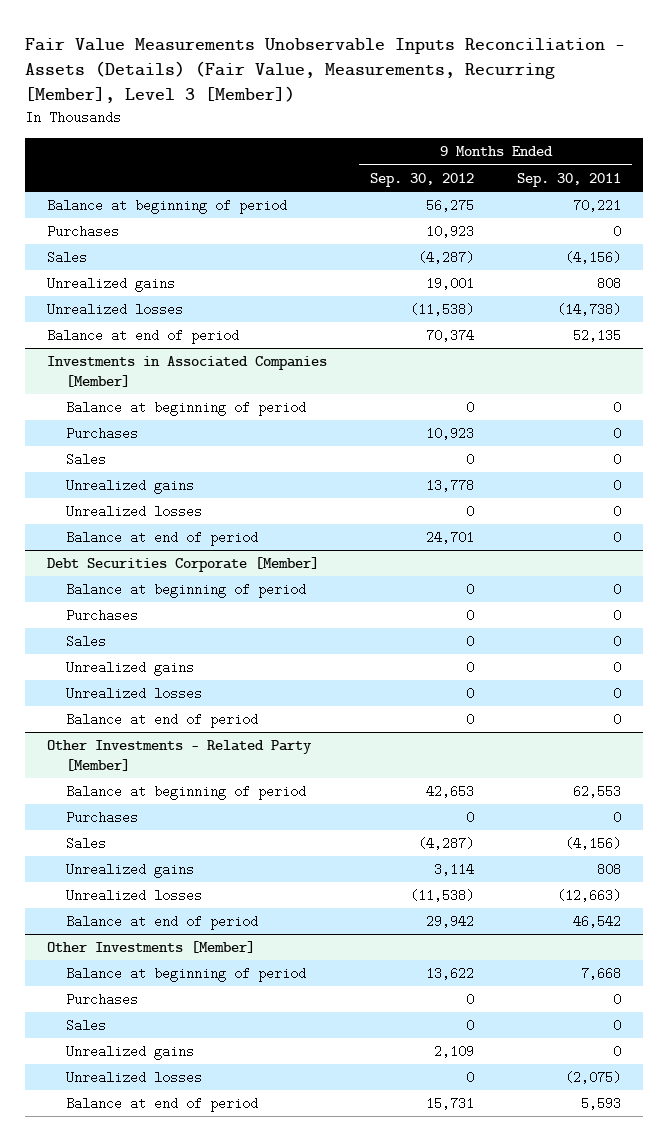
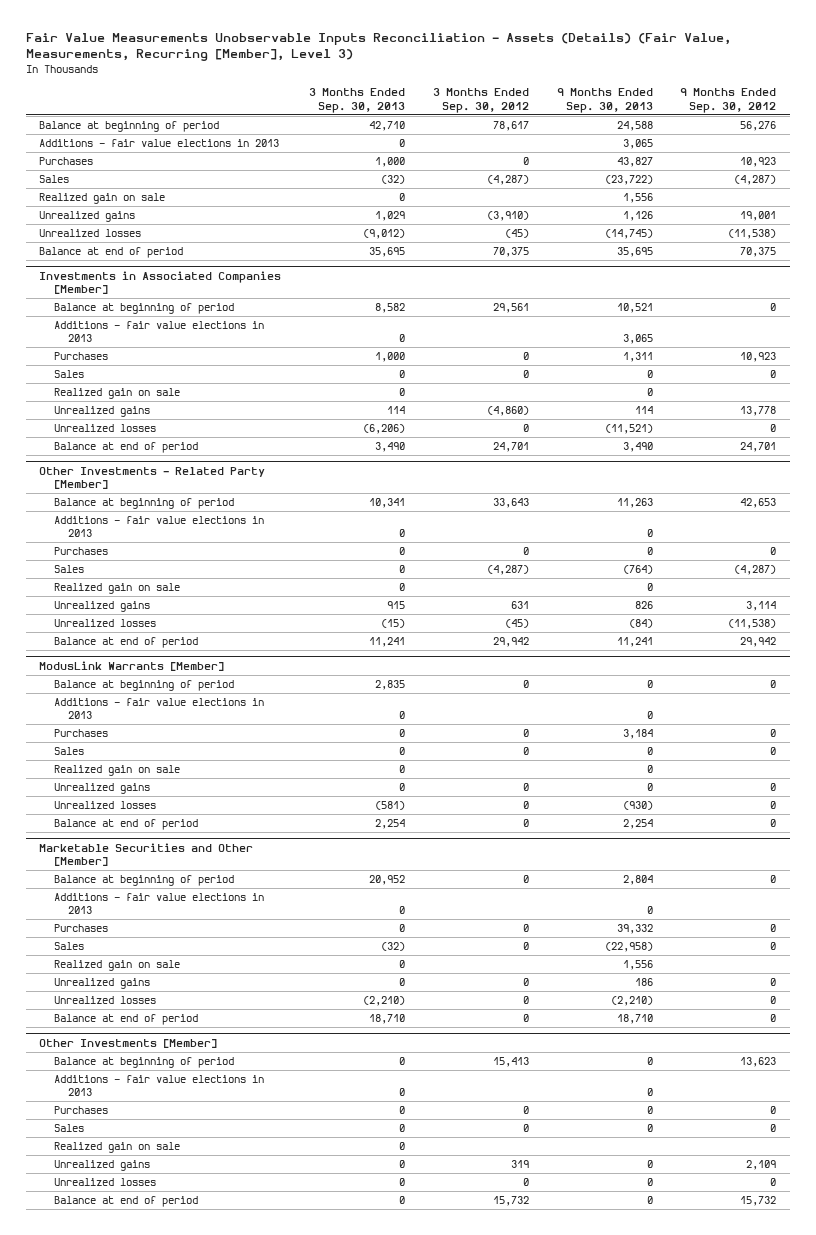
- Fair Value Measurements Unobservable Inputs Reconciliation - Assets (Details) (Fair Value, Measurements, Recurring [Member], Level 3 [Member])
+ Fair Value Measurements Unobservable Inputs Reconciliation - Assets (Details) (Fair Value, Measurements, Recurring [Member], Level 3)
- | 9 Months Ended Sep. 30, 2012 | 9 Months Ended Sep. 30, 2011
+ | 3 Months Ended Sep. 30, 2013 | 3 Months Ended Sep. 30, 2012 | 9 Months Ended Sep. 30, 2013 | 9 Months Ended Sep. 30, 2012
- Balance at beginning of period | 56,275 | 70,221
+ Balance at beginning of period | 42,710 | 78,617 | 24,588 | 56,276
+ Additions - fair value elections in 2013 | 0 | | 3,065 |
+ Realized gain on sale | 0 | | 1,556 |
- Balance at end of period | 70,374 | 52,135
+ Balance at end of period | 35,695 | 70,375 | 35,695 | 70,375
@ Investments in Associated Companies [Member]
+ Additions - fair value elections in 2013 | 0 | | 3,065 |
+ Realized gain on sale | 0 | | 0 |
- Debt Securities Corporate [Member]
- Balance at beginning of period | 0 | 0
- Purchases | 0 | 0
- Sales | 0 | 0
- Unrealized gains | 0 | 0
- Unrealized losses | 0 | 0
- Balance at end of period | 0 | 0
@ Other Investments - Related Party [Member]
+ Additions - fair value elections in 2013 | 0 | | 0 |
+ Realized gain on sale | 0 | | 0 |
+ ModusLink Warrants [Member]
+ Balance at beginning of period | 2,835 | 0 | 0 | 0
+ Additions - fair value elections in 2013 | 0 | | 0 |
+ Purchases | 0 | 0 | 3,184 | 0
+ Sales | 0 | 0 | 0 | 0
+ Realized gain on sale | 0 | | 0 |
+ Unrealized gains | 0 | 0 | 0 | 0
+ Unrealized losses | (581) | 0 | (930) | 0
+ Balance at end of period | 2,254 | 0 | 2,254 | 0
+ Marketable Securities and Other [Member]
+ Balance at beginning of period | 20,952 | 0 | 2,804 | 0
+ Additions - fair value elections in 2013 | 0 | | 0 |
+ Purchases | 0 | 0 | 39,332 | 0
+ Sales | (32) | 0 | (22,958) | 0
+ Realized gain on sale | 0 | | 1,556 |
+ Unrealized gains | 0 | 0 | 186 | 0
+ Unrealized losses | (2,210) | 0 | (2,210) | 0
+ Balance at end of period | 18,710 | 0 | 18,710 | 0
@ Other Investments [Member]
- Balance at beginning of period | 13,622 | 7,668
+ Balance at beginning of period | 0 | 15,413 | 0 | 13,623
+ Additions - fair value elections in 2013 | 0 | | 0 |
+ Realized gain on sale | 0 | | |
- Balance at end of period | 15,731 | 5,593
+ Balance at end of period | 0 | 15,732 | 0 | 15,732

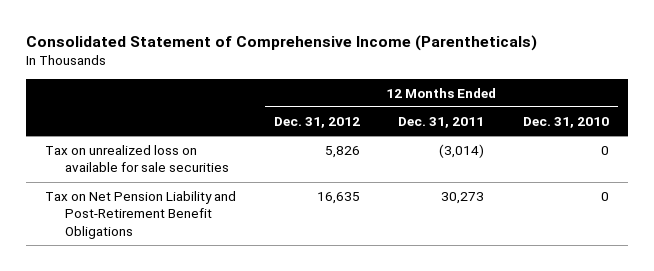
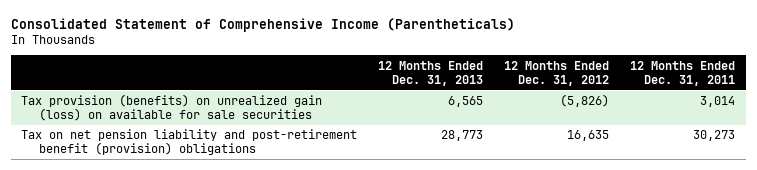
- | 12 Months Ended Dec. 31, 2012 | 12 Months Ended Dec. 31, 2011 | 12 Months Ended Dec. 31, 2010
+ | 12 Months Ended Dec. 31, 2013 | 12 Months Ended Dec. 31, 2012 | 12 Months Ended Dec. 31, 2011
- Tax on unrealized loss on available for sale securities | 5,826 | (3,014) | 0
- Tax on Net Pension Liability and Post-Retirement Benefit Obligations | 16,635 | 30,273 | 0
+ Tax provision (benefits) on unrealized gain (loss) on available for sale securities | 6,565 | (5,826) | 3,014
+ Tax on net pension liability and post-retirement benefit (provision) obligations | 28,773 | 16,635 | 30,273

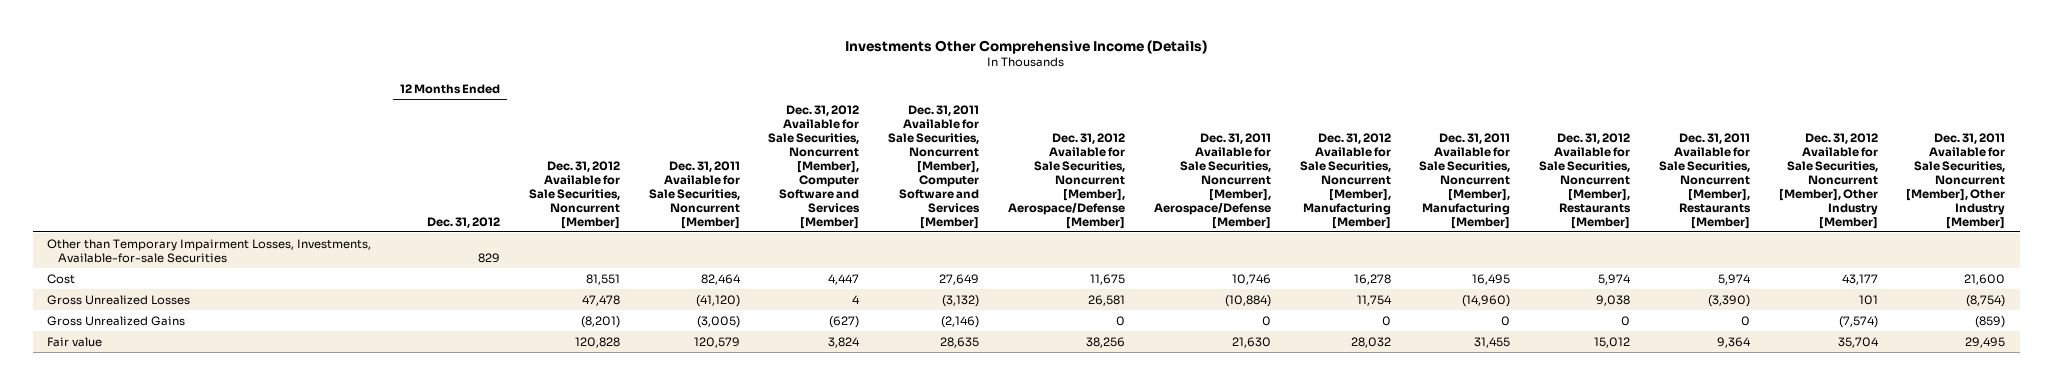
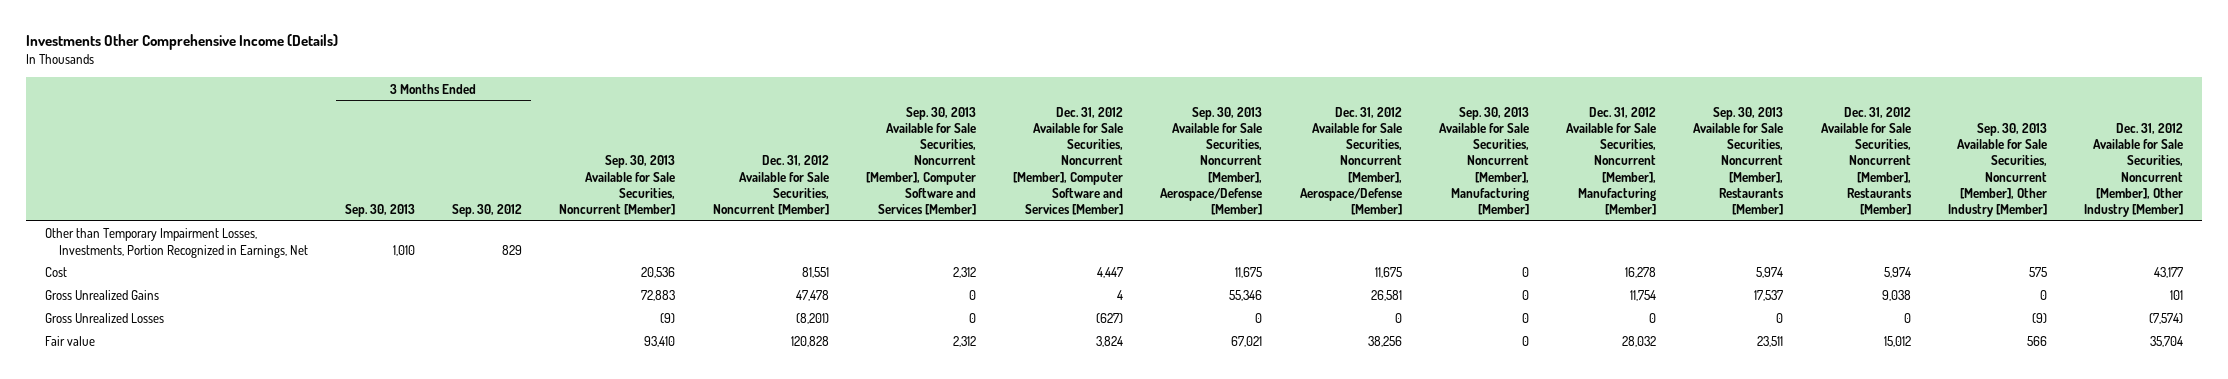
- | 12 Months Ended Dec. 31, 2012 | Dec. 31, 2012 Available for Sale Securities, Noncurrent [Member] | Dec. 31, 2011 Available for Sale Securities, Noncurrent [Member] | Dec. 31, 2012 Available for Sale Securities, Noncurrent [Member], Computer Software and Services [Member] | Dec. 31, 2011 Available for Sale Securities, Noncurrent [Member], Computer Software and Services [Member] | Dec. 31, 2012 Available for Sale Securities, Noncurrent [Member], Aerospace/Defense [Member] | Dec. 31, 2011 Available for Sale Securities, Noncurrent [Member], Aerospace/Defense [Member] | Dec. 31, 2012 Available for Sale Securities, Noncurrent [Member], Manufacturing [Member] | Dec. 31, 2011 Available for Sale Securities, Noncurrent [Member], Manufacturing [Member] | Dec. 31, 2012 Available for Sale Securities, Noncurrent [Member], Restaurants [Member] | Dec. 31, 2011 Available for Sale Securities, Noncurrent [Member], Restaurants [Member] | Dec. 31, 2012 Available for Sale Securities, Noncurrent [Member], Other Industry [Member] | Dec. 31, 2011 Available for Sale Securities, Noncurrent [Member], Other Industry [Member]
+ | 3 Months Ended Sep. 30, 2013 | 3 Months Ended Sep. 30, 2012 | Sep. 30, 2013 Available for Sale Securities, Noncurrent [Member] | Dec. 31, 2012 Available for Sale Securities, Noncurrent [Member] | Sep. 30, 2013 Available for Sale Securities, Noncurrent [Member], Computer Software and Services [Member] | Dec. 31, 2012 Available for Sale Securities, Noncurrent [Member], Computer Software and Services [Member] | Sep. 30, 2013 Available for Sale Securities, Noncurrent [Member], Aerospace/Defense [Member] | Dec. 31, 2012 Available for Sale Securities, Noncurrent [Member], Aerospace/Defense [Member] | Sep. 30, 2013 Available for Sale Securities, Noncurrent [Member], Manufacturing [Member] | Dec. 31, 2012 Available for Sale Securities, Noncurrent [Member], Manufacturing [Member] | Sep. 30, 2013 Available for Sale Securities, Noncurrent [Member], Restaurants [Member] | Dec. 31, 2012 Available for Sale Securities, Noncurrent [Member], Restaurants [Member] | Sep. 30, 2013 Available for Sale Securities, Noncurrent [Member], Other Industry [Member] | Dec. 31, 2012 Available for Sale Securities, Noncurrent [Member], Other Industry [Member]
- Other than Temporary Impairment Losses, Investments, Available-for-sale Securities | 829 | | | | | | | | | | | |
+ Other than Temporary Impairment Losses, Investments, Portion Recognized in Earnings, Net | 1,010 | 829 | | | | | | | | | | | |
- Gross Unrealized Losses | | 47,478 | (41,120) | 4 | (3,132) | 26,581 | (10,884) | 11,754 | (14,960) | 9,038 | (3,390) | 101 | (8,754)
- Gross Unrealized Gains | | (8,201) | (3,005) | (627) | (2,146) | 0 | 0 | 0 | 0 | 0 | 0 | (7,574) | (859)
+ Gross Unrealized Gains | | | 72,883 | 47,478 | 0 | 4 | 55,346 | 26,581 | 0 | 11,754 | 17,537 | 9,038 | 0 | 101
+ Gross Unrealized Losses | | | (9) | (8,201) | 0 | (627) | 0 | 0 | 0 | 0 | 0 | 0 | (9) | (7,574)

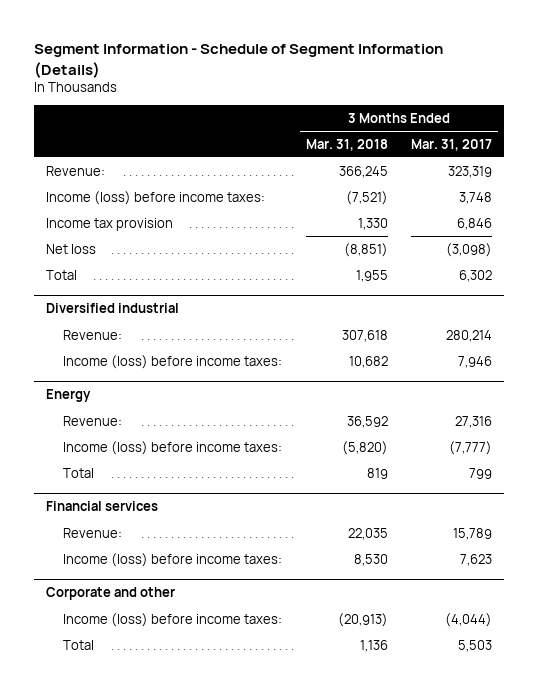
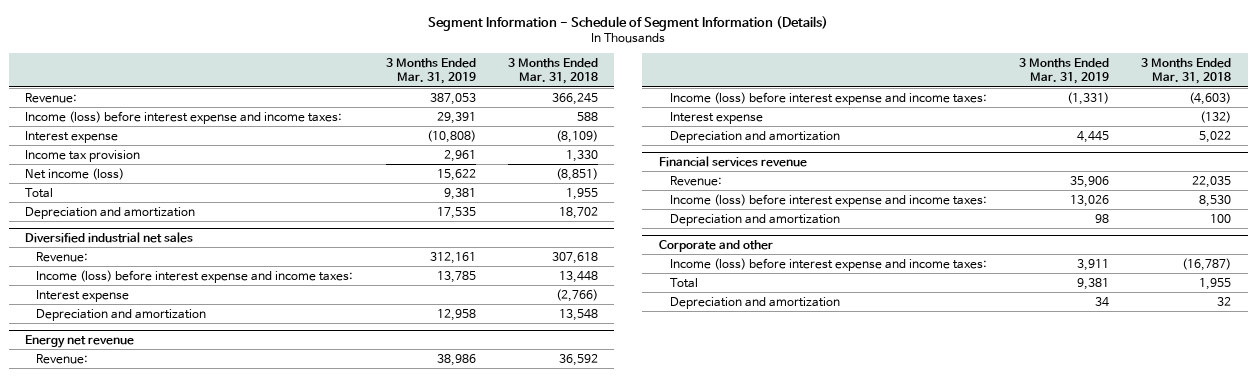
- | 3 Months Ended Mar. 31, 2018 | 3 Months Ended Mar. 31, 2017
+ | 3 Months Ended Mar. 31, 2019 | 3 Months Ended Mar. 31, 2018
- Income (loss) before income taxes: | (7,521) | 3,748
+ Income (loss) before interest expense and income taxes: | 29,391 | 588
+ Interest expense | (10,808) | (8,109)
- Net loss | (8,851) | (3,098)
+ Net income (loss) | 15,622 | (8,851)
- Diversified industrial
+ Depreciation and amortization | 17,535 | 18,702
+ Diversified industrial net sales
- Income (loss) before income taxes: | 10,682 | 7,946
- Energy
+ Income (loss) before interest expense and income taxes: | 13,785 | 13,448
+ Interest expense | | (2,766)
+ Depreciation and amortization | 12,958 | 13,548
+ Energy net revenue
- Income (loss) before income taxes: | (5,820) | (7,777)
- Total | 819 | 799
- Financial services
+ Income (loss) before interest expense and income taxes: | (1,331) | (4,603)
+ Interest expense | | (132)
+ Depreciation and amortization | 4,445 | 5,022
+ Financial services revenue
- Income (loss) before income taxes: | 8,530 | 7,623
+ Income (loss) before interest expense and income taxes: | 13,026 | 8,530
+ Depreciation and amortization | 98 | 100
@ Corporate and other
- Income (loss) before income taxes: | (20,913) | (4,044)
- Total | 1,136 | 5,503
+ Income (loss) before interest expense and income taxes: | 3,911 | (16,787)
+ Total | 9,381 | 1,955
+ Depreciation and amortization | 34 | 32

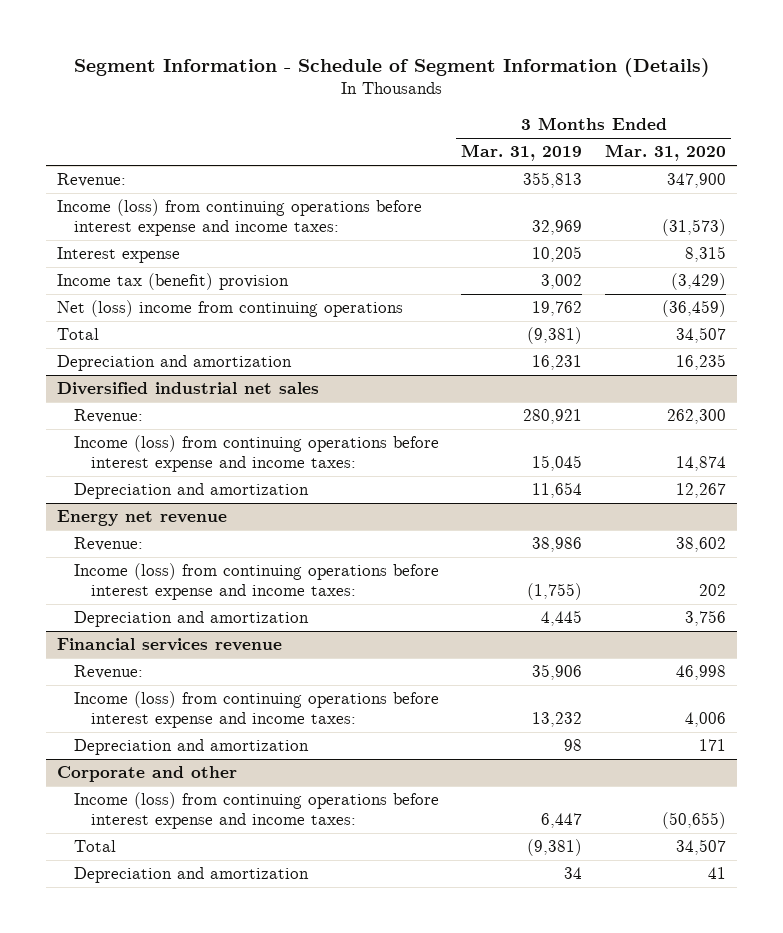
- | 3 Months Ended Mar. 31, 2019 | 3 Months Ended Mar. 31, 2018
+ | 3 Months Ended Mar. 31, 2019 | 3 Months Ended Mar. 31, 2020
- Revenue: | 387,053 | 366,245
- Income (loss) before interest expense and income taxes: | 29,391 | 588
- Interest expense | (10,808) | (8,109)
- Income tax provision | 2,961 | 1,330
- Net income (loss) | 15,622 | (8,851)
- Total | 9,381 | 1,955
- Depreciation and amortization | 17,535 | 18,702
+ Revenue: | 355,813 | 347,900
+ Income (loss) from continuing operations before interest expense and income taxes: | 32,969 | (31,573)
+ Interest expense | 10,205 | 8,315
+ Income tax (benefit) provision | 3,002 | (3,429)
+ Net (loss) income from continuing operations | 19,762 | (36,459)
+ Total | (9,381) | 34,507
+ Depreciation and amortization | 16,231 | 16,235
@ Diversified industrial net sales
- Revenue: | 312,161 | 307,618
- Income (loss) before interest expense and income taxes: | 13,785 | 13,448
- Interest expense | | (2,766)
- Depreciation and amortization | 12,958 | 13,548
+ Revenue: | 280,921 | 262,300
+ Income (loss) from continuing operations before interest expense and income taxes: | 15,045 | 14,874
+ Depreciation and amortization | 11,654 | 12,267
@ Energy net revenue
- Income (loss) before interest expense and income taxes: | (1,331) | (4,603)
- Interest expense | | (132)
+ Income (loss) from continuing operations before interest expense and income taxes: | (1,755) | 202
@ Financial services revenue
- Income (loss) before interest expense and income taxes: | 13,026 | 8,530
+ Income (loss) from continuing operations before interest expense and income taxes: | 13,232 | 4,006
@ Corporate and other
- Income (loss) before interest expense and income taxes: | 3,911 | (16,787)
- Total | 9,381 | 1,955
+ Income (loss) from continuing operations before interest expense and income taxes: | 6,447 | (50,655)
+ Total | (9,381) | 34,507

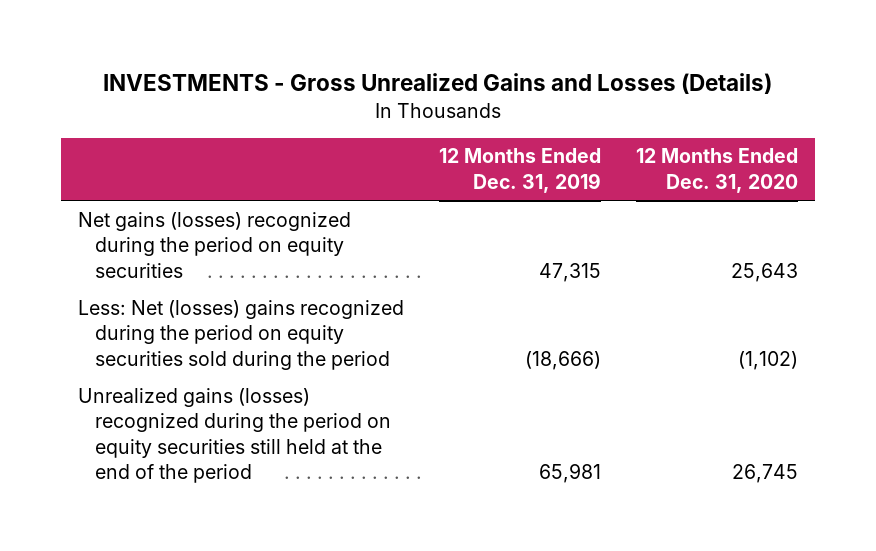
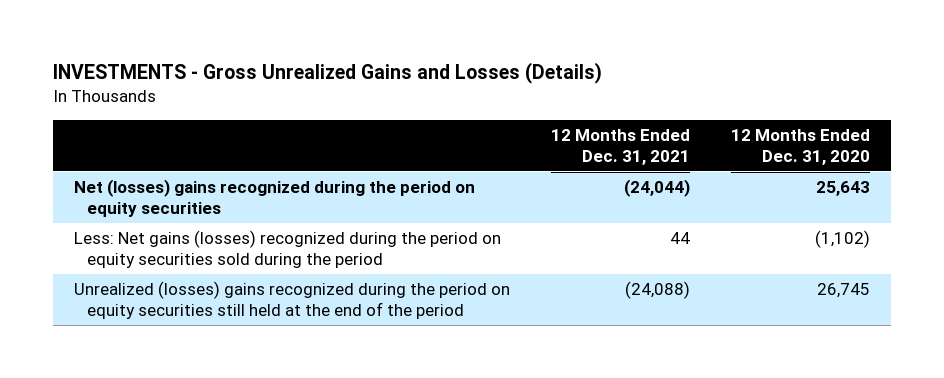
- | 12 Months Ended Dec. 31, 2019 | 12 Months Ended Dec. 31, 2020
+ | 12 Months Ended Dec. 31, 2021 | 12 Months Ended Dec. 31, 2020
- Net gains (losses) recognized during the period on equity securities | 47,315 | 25,643
- Less: Net (losses) gains recognized during the period on equity securities sold during the period | (18,666) | (1,102)
- Unrealized gains (losses) recognized during the period on equity securities still held at the end of the period | 65,981 | 26,745
+ Net (losses) gains recognized during the period on equity securities | (24,044) | 25,643
+ Less: Net gains (losses) recognized during the period on equity securities sold during the period | 44 | (1,102)
+ Unrealized (losses) gains recognized during the period on equity securities still held at the end of the period | (24,088) | 26,745

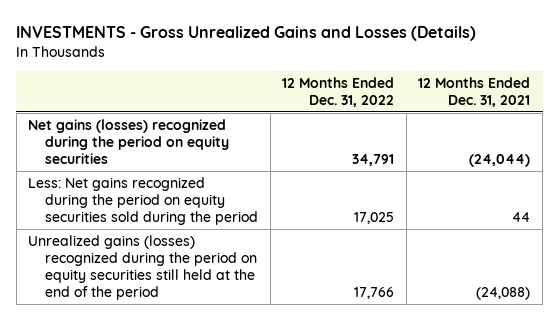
- | 12 Months Ended Dec. 31, 2021 | 12 Months Ended Dec. 31, 2020
+ | 12 Months Ended Dec. 31, 2022 | 12 Months Ended Dec. 31, 2021
- Net (losses) gains recognized during the period on equity securities | (24,044) | 25,643
- Less: Net gains (losses) recognized during the period on equity securities sold during the period | 44 | (1,102)
- Unrealized (losses) gains recognized during the period on equity securities still held at the end of the period | (24,088) | 26,745
+ Net gains (losses) recognized during the period on equity securities | 34,791 | (24,044)
+ Less: Net gains recognized during the period on equity securities sold during the period | 17,025 | 44
+ Unrealized gains (losses) recognized during the period on equity securities still held at the end of the period | 17,766 | (24,088)

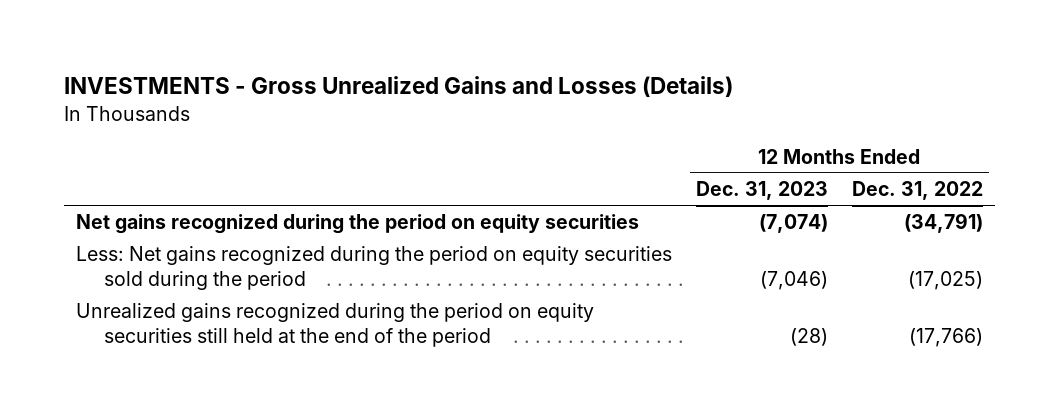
- | 12 Months Ended Dec. 31, 2022 | 12 Months Ended Dec. 31, 2021
+ | 12 Months Ended Dec. 31, 2023 | 12 Months Ended Dec. 31, 2022
- Net gains (losses) recognized during the period on equity securities | 34,791 | (24,044)
- Less: Net gains recognized during the period on equity securities sold during the period | 17,025 | 44
- Unrealized gains (losses) recognized during the period on equity securities still held at the end of the period | 17,766 | (24,088)
+ Net gains recognized during the period on equity securities | (7,074) | (34,791)
+ Less: Net gains recognized during the period on equity securities sold during the period | (7,046) | (17,025)
+ Unrealized gains recognized during the period on equity securities still held at the end of the period | (28) | (17,766)

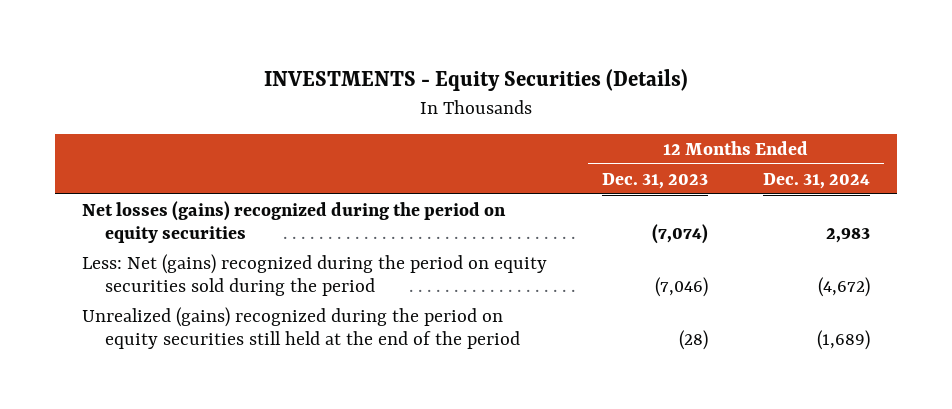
- INVESTMENTS - Gross Unrealized Gains and Losses (Details)
+ INVESTMENTS - Equity Securities (Details)
- | 12 Months Ended Dec. 31, 2023 | 12 Months Ended Dec. 31, 2022
+ | 12 Months Ended Dec. 31, 2023 | 12 Months Ended Dec. 31, 2024
- Net gains recognized during the period on equity securities | (7,074) | (34,791)
- Less: Net gains recognized during the period on equity securities sold during the period | (7,046) | (17,025)
- Unrealized gains recognized during the period on equity securities still held at the end of the period | (28) | (17,766)
+ Net losses (gains) recognized during the period on equity securities | (7,074) | 2,983
+ Less: Net (gains) recognized during the period on equity securities sold during the period | (7,046) | (4,672)
+ Unrealized (gains) recognized during the period on equity securities still held at the end of the period | (28) | (1,689)

